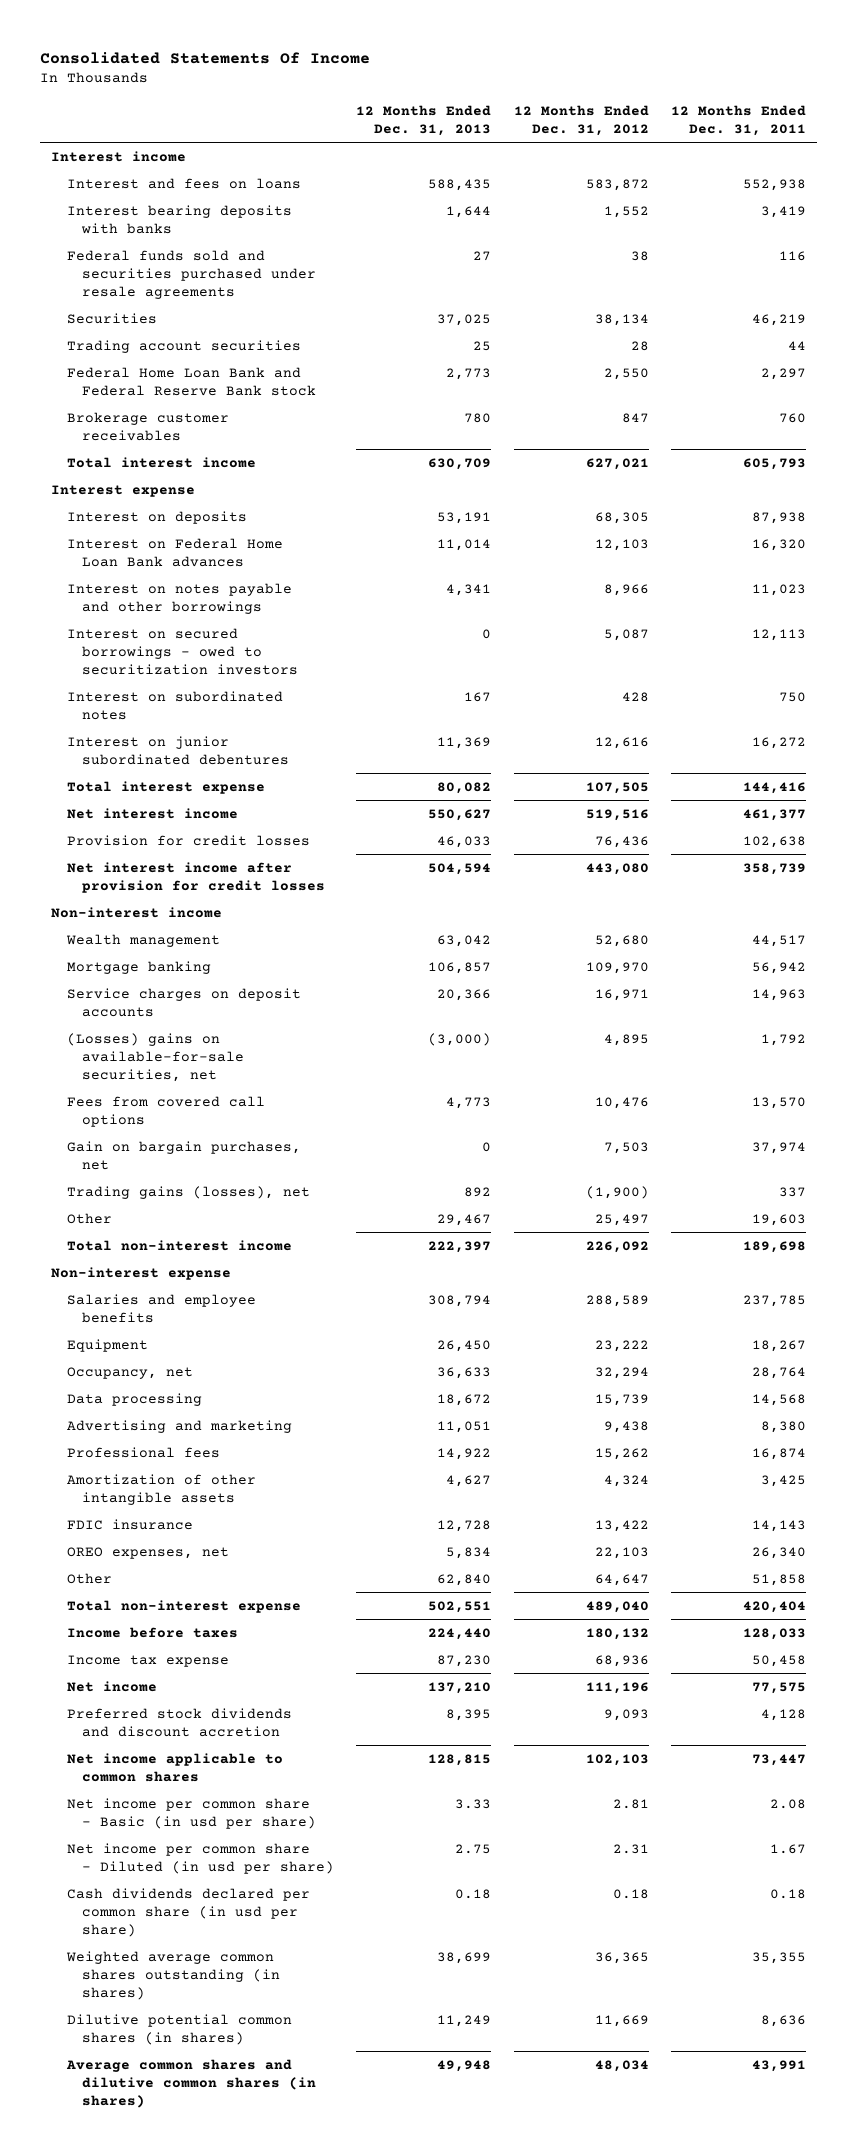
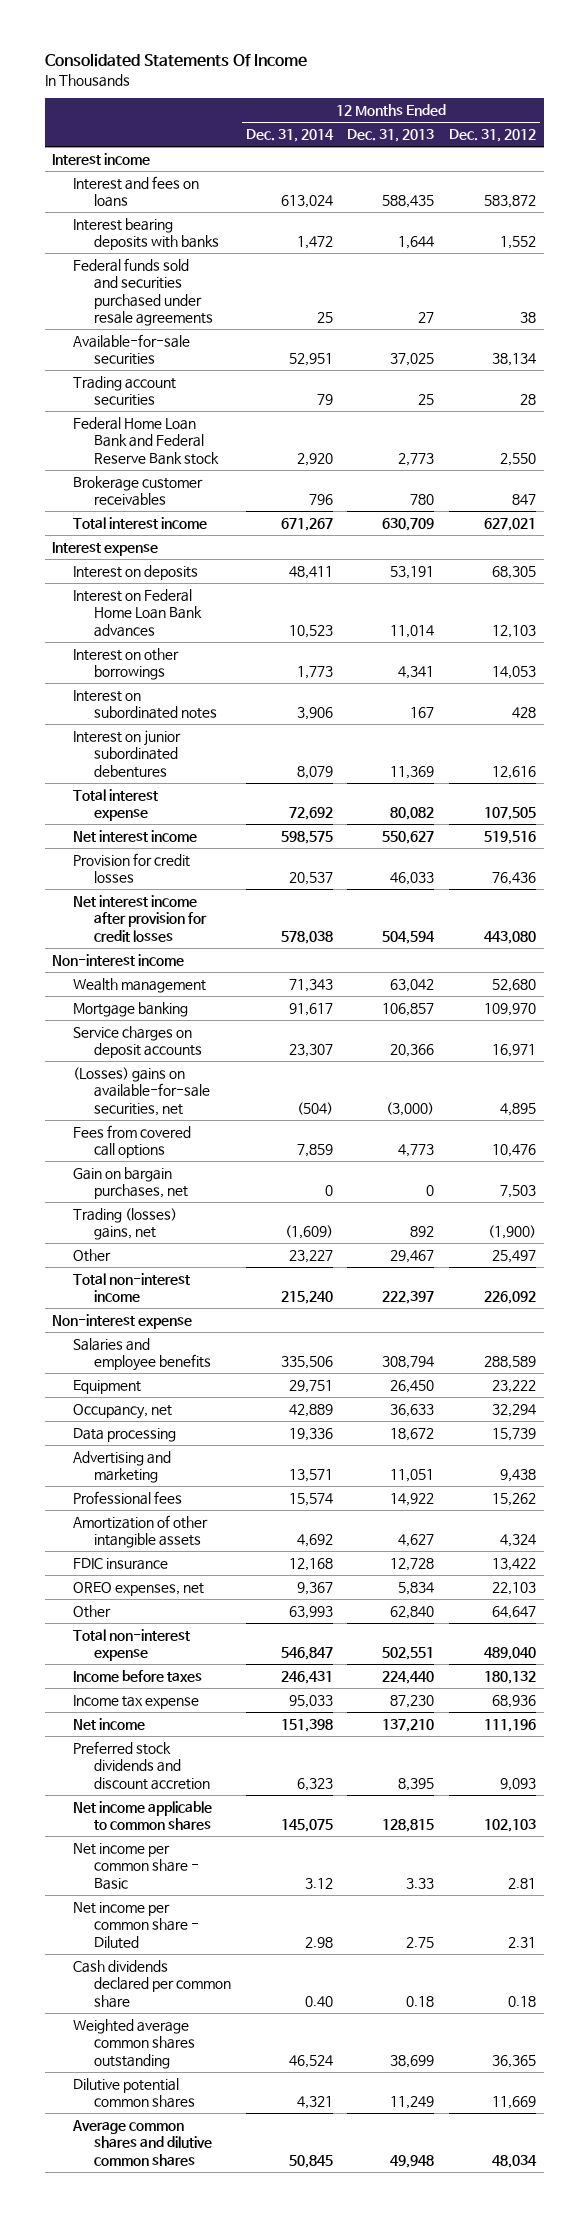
- | 12 Months Ended Dec. 31, 2013 | 12 Months Ended Dec. 31, 2012 | 12 Months Ended Dec. 31, 2011
+ | 12 Months Ended Dec. 31, 2014 | 12 Months Ended Dec. 31, 2013 | 12 Months Ended Dec. 31, 2012
- Securities | 37,025 | 38,134 | 46,219
+ Available-for-sale securities | 52,951 | 37,025 | 38,134
- Interest on notes payable and other borrowings | 4,341 | 8,966 | 11,023
- Interest on secured borrowings - owed to securitization investors | 0 | 5,087 | 12,113
+ Interest on other borrowings | 1,773 | 4,341 | 14,053
- Trading gains (losses), net | 892 | (1,900) | 337
+ Trading (losses) gains, net | (1,609) | 892 | (1,900)
- Net income per common share - Basic (in usd per share) | 3.33 | 2.81 | 2.08
- Net income per common share - Diluted (in usd per share) | 2.75 | 2.31 | 1.67
- Cash dividends declared per common share (in usd per share) | 0.18 | 0.18 | 0.18
- Weighted average common shares outstanding (in shares) | 38,699 | 36,365 | 35,355
- Dilutive potential common shares (in shares) | 11,249 | 11,669 | 8,636
- Average common shares and dilutive common shares (in shares) | 49,948 | 48,034 | 43,991
+ Net income per common share - Basic | 3.12 | 3.33 | 2.81
+ Net income per common share - Diluted | 2.98 | 2.75 | 2.31
+ Cash dividends declared per common share | 0.40 | 0.18 | 0.18
+ Weighted average common shares outstanding | 46,524 | 38,699 | 36,365
+ Dilutive potential common shares | 4,321 | 11,249 | 11,669
+ Average common shares and dilutive common shares | 50,845 | 49,948 | 48,034

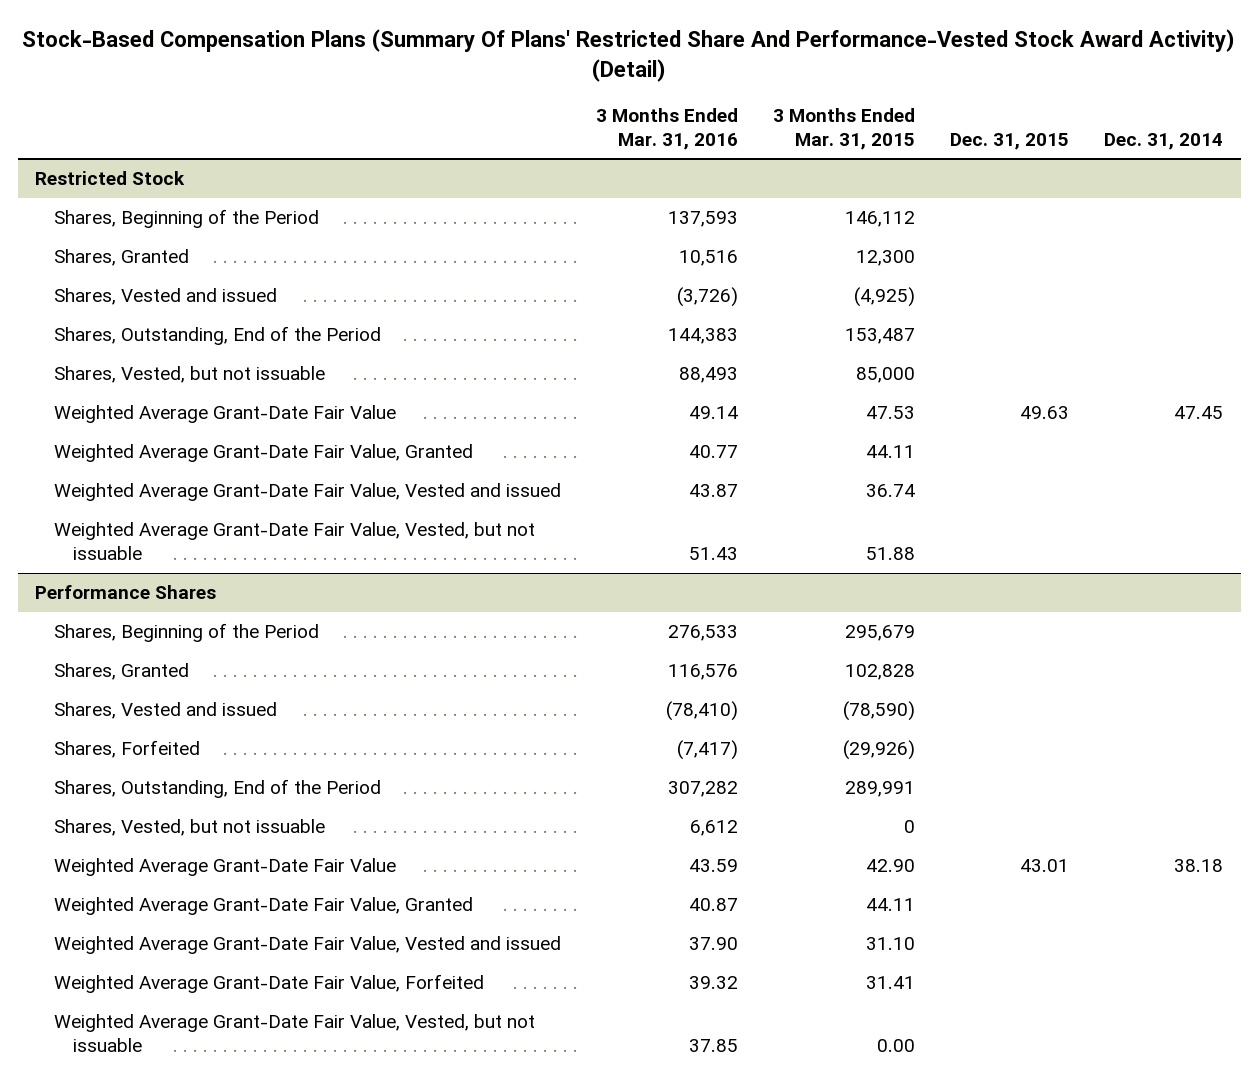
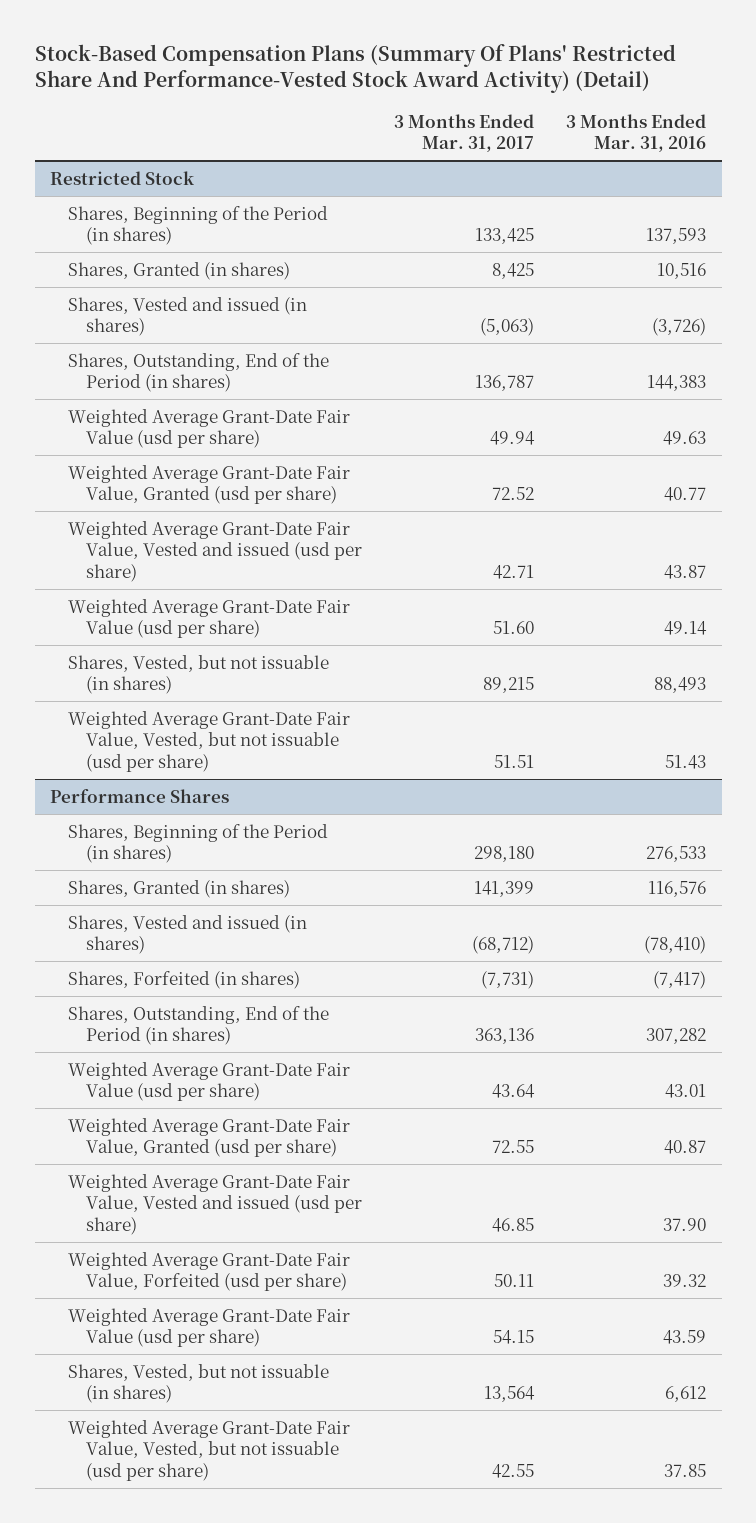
- | 3 Months Ended Mar. 31, 2016 | 3 Months Ended Mar. 31, 2015 | Dec. 31, 2015 | Dec. 31, 2014
+ | 3 Months Ended Mar. 31, 2017 | 3 Months Ended Mar. 31, 2016
@ Restricted Stock
- Shares, Beginning of the Period | 137,593 | 146,112 | |
- Shares, Granted | 10,516 | 12,300 | |
- Shares, Vested and issued | (3,726) | (4,925) | |
- Shares, Outstanding, End of the Period | 144,383 | 153,487 | |
- Shares, Vested, but not issuable | 88,493 | 85,000 | |
- Weighted Average Grant-Date Fair Value | 49.14 | 47.53 | 49.63 | 47.45
- Weighted Average Grant-Date Fair Value, Granted | 40.77 | 44.11 | |
- Weighted Average Grant-Date Fair Value, Vested and issued | 43.87 | 36.74 | |
- Weighted Average Grant-Date Fair Value, Vested, but not issuable | 51.43 | 51.88 | |
+ Shares, Beginning of the Period (in shares) | 133,425 | 137,593
+ Shares, Granted (in shares) | 8,425 | 10,516
+ Shares, Vested and issued (in shares) | (5,063) | (3,726)
+ Shares, Outstanding, End of the Period (in shares) | 136,787 | 144,383
+ Weighted Average Grant-Date Fair Value (usd per share) | 49.94 | 49.63
+ Weighted Average Grant-Date Fair Value, Granted (usd per share) | 72.52 | 40.77
+ Weighted Average Grant-Date Fair Value, Vested and issued (usd per share) | 42.71 | 43.87
+ Weighted Average Grant-Date Fair Value (usd per share) | 51.60 | 49.14
+ Shares, Vested, but not issuable (in shares) | 89,215 | 88,493
+ Weighted Average Grant-Date Fair Value, Vested, but not issuable (usd per share) | 51.51 | 51.43
@ Performance Shares
- Shares, Beginning of the Period | 276,533 | 295,679 | |
- Shares, Granted | 116,576 | 102,828 | |
- Shares, Vested and issued | (78,410) | (78,590) | |
- Shares, Forfeited | (7,417) | (29,926) | |
- Shares, Outstanding, End of the Period | 307,282 | 289,991 | |
- Shares, Vested, but not issuable | 6,612 | 0 | |
- Weighted Average Grant-Date Fair Value | 43.59 | 42.90 | 43.01 | 38.18
- Weighted Average Grant-Date Fair Value, Granted | 40.87 | 44.11 | |
- Weighted Average Grant-Date Fair Value, Vested and issued | 37.90 | 31.10 | |
- Weighted Average Grant-Date Fair Value, Forfeited | 39.32 | 31.41 | |
- Weighted Average Grant-Date Fair Value, Vested, but not issuable | 37.85 | 0.00 | |
+ Shares, Beginning of the Period (in shares) | 298,180 | 276,533
+ Shares, Granted (in shares) | 141,399 | 116,576
+ Shares, Vested and issued (in shares) | (68,712) | (78,410)
+ Shares, Forfeited (in shares) | (7,731) | (7,417)
+ Shares, Outstanding, End of the Period (in shares) | 363,136 | 307,282
+ Weighted Average Grant-Date Fair Value (usd per share) | 43.64 | 43.01
+ Weighted Average Grant-Date Fair Value, Granted (usd per share) | 72.55 | 40.87
+ Weighted Average Grant-Date Fair Value, Vested and issued (usd per share) | 46.85 | 37.90
+ Weighted Average Grant-Date Fair Value, Forfeited (usd per share) | 50.11 | 39.32
+ Weighted Average Grant-Date Fair Value (usd per share) | 54.15 | 43.59
+ Shares, Vested, but not issuable (in shares) | 13,564 | 6,612
+ Weighted Average Grant-Date Fair Value, Vested, but not issuable (usd per share) | 42.55 | 37.85

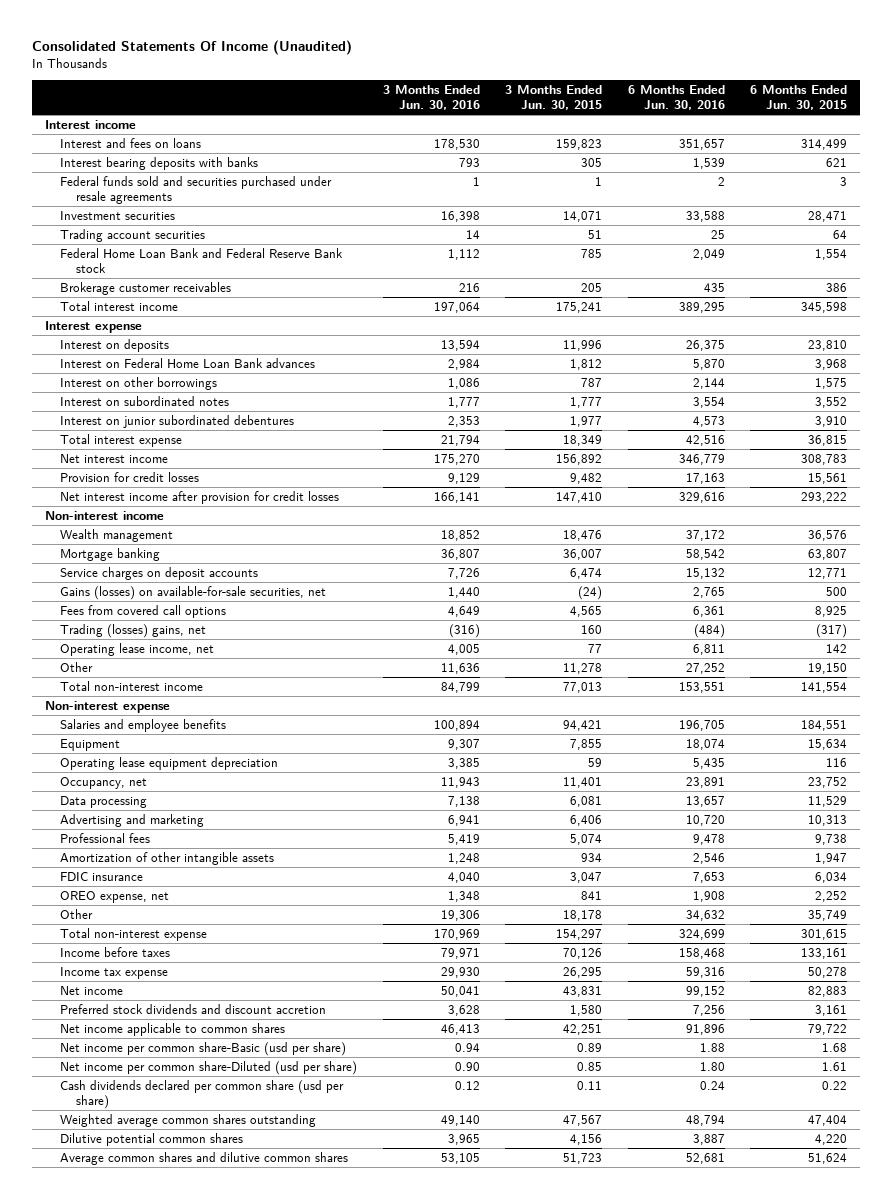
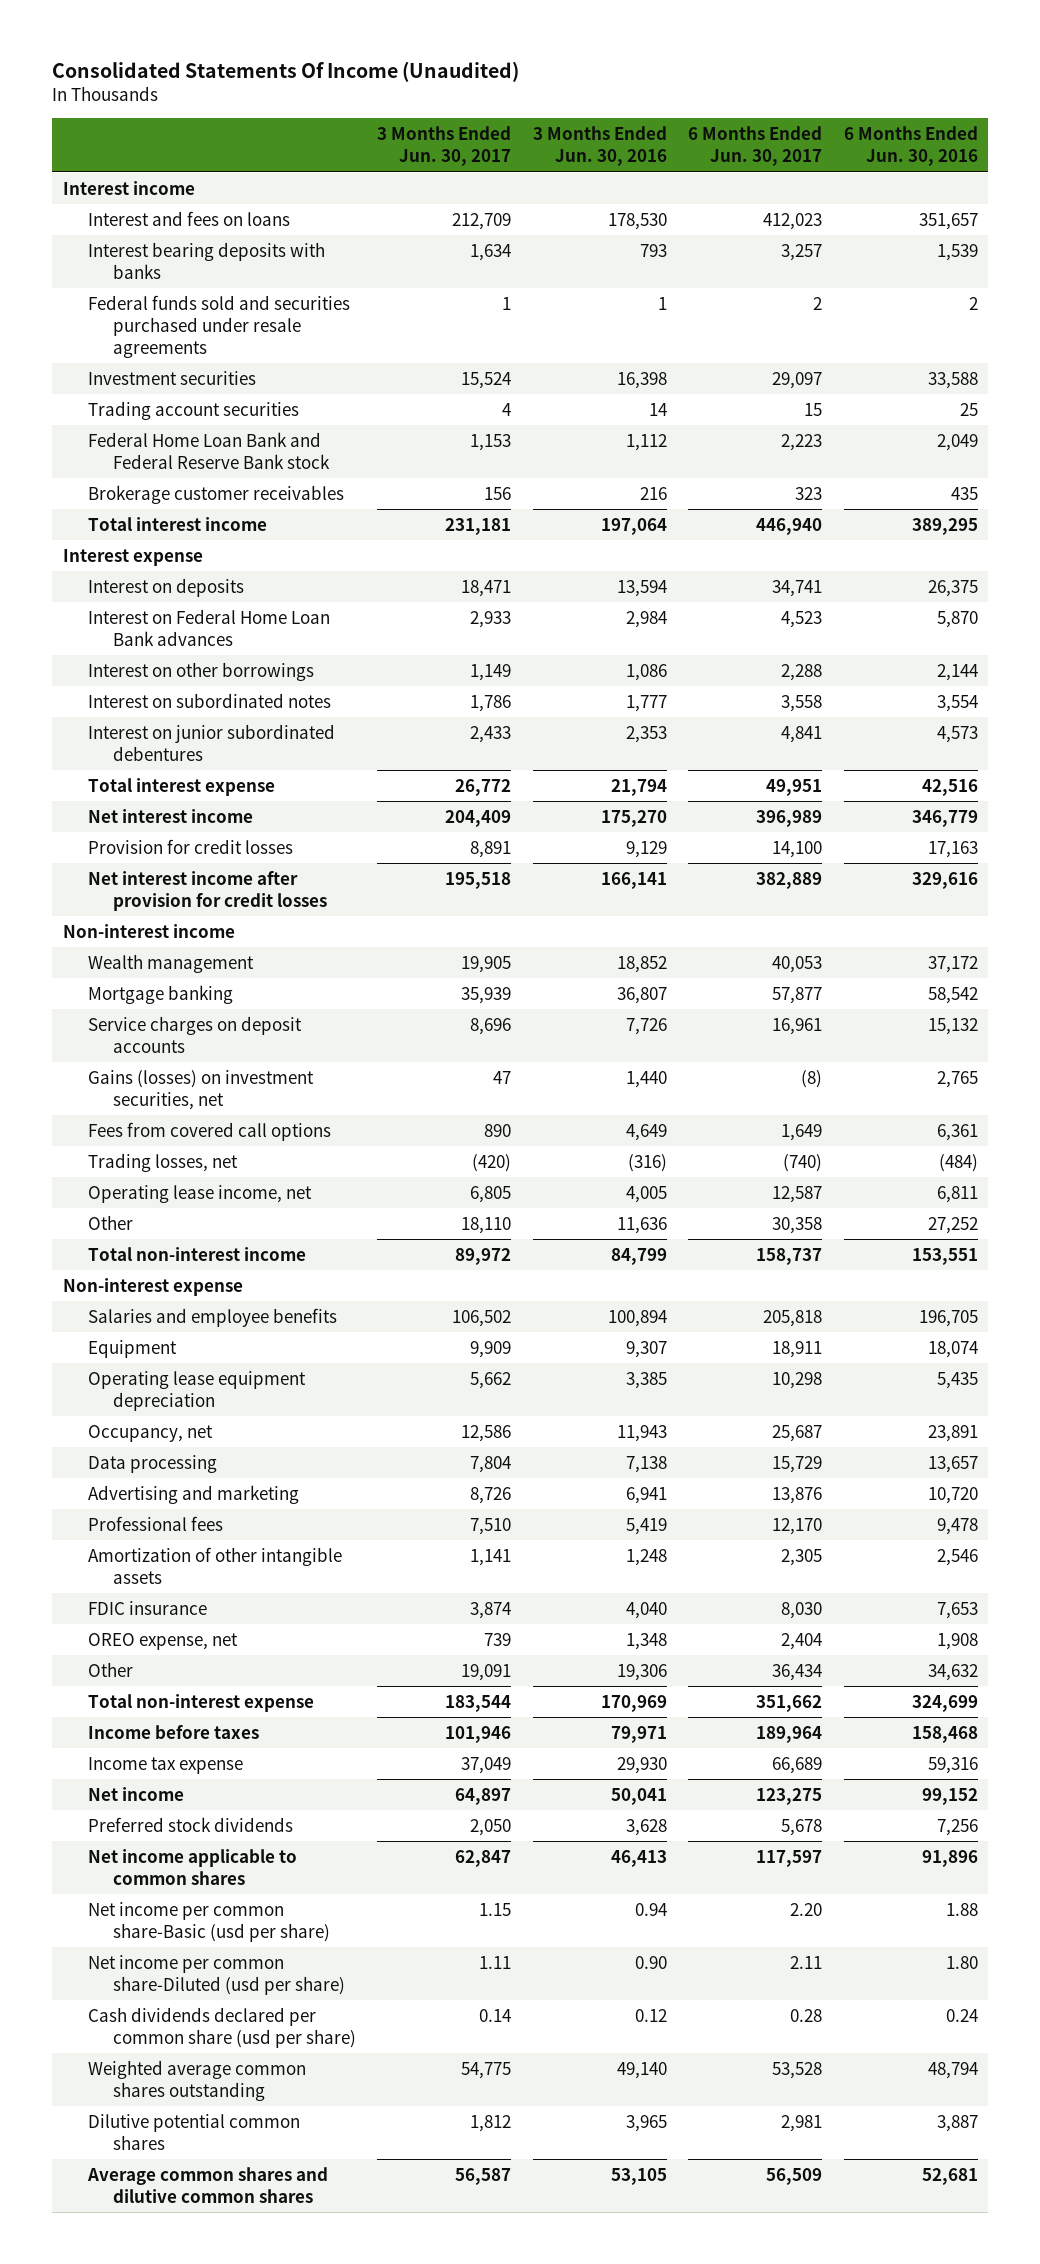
- | 3 Months Ended Jun. 30, 2016 | 3 Months Ended Jun. 30, 2015 | 6 Months Ended Jun. 30, 2016 | 6 Months Ended Jun. 30, 2015
+ | 3 Months Ended Jun. 30, 2017 | 3 Months Ended Jun. 30, 2016 | 6 Months Ended Jun. 30, 2017 | 6 Months Ended Jun. 30, 2016
- Gains (losses) on available-for-sale securities, net | 1,440 | (24) | 2,765 | 500
+ Gains (losses) on investment securities, net | 47 | 1,440 | (8) | 2,765
- Trading (losses) gains, net | (316) | 160 | (484) | (317)
+ Trading losses, net | (420) | (316) | (740) | (484)
- Preferred stock dividends and discount accretion | 3,628 | 1,580 | 7,256 | 3,161
+ Preferred stock dividends | 2,050 | 3,628 | 5,678 | 7,256

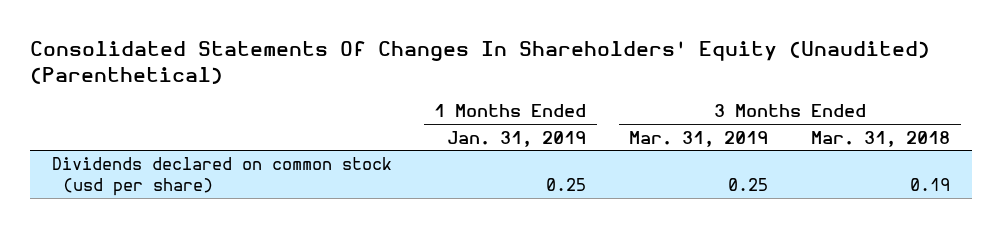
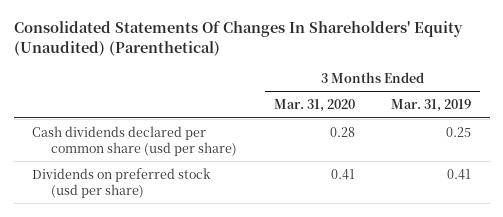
- | 1 Months Ended Jan. 31, 2019 | 3 Months Ended Mar. 31, 2019 | 3 Months Ended Mar. 31, 2018
+ | 3 Months Ended Mar. 31, 2020 | 3 Months Ended Mar. 31, 2019
- Dividends declared on common stock (usd per share) | 0.25 | 0.25 | 0.19
+ Cash dividends declared per common share (usd per share) | 0.28 | 0.25
+ Dividends on preferred stock (usd per share) | 0.41 | 0.41

